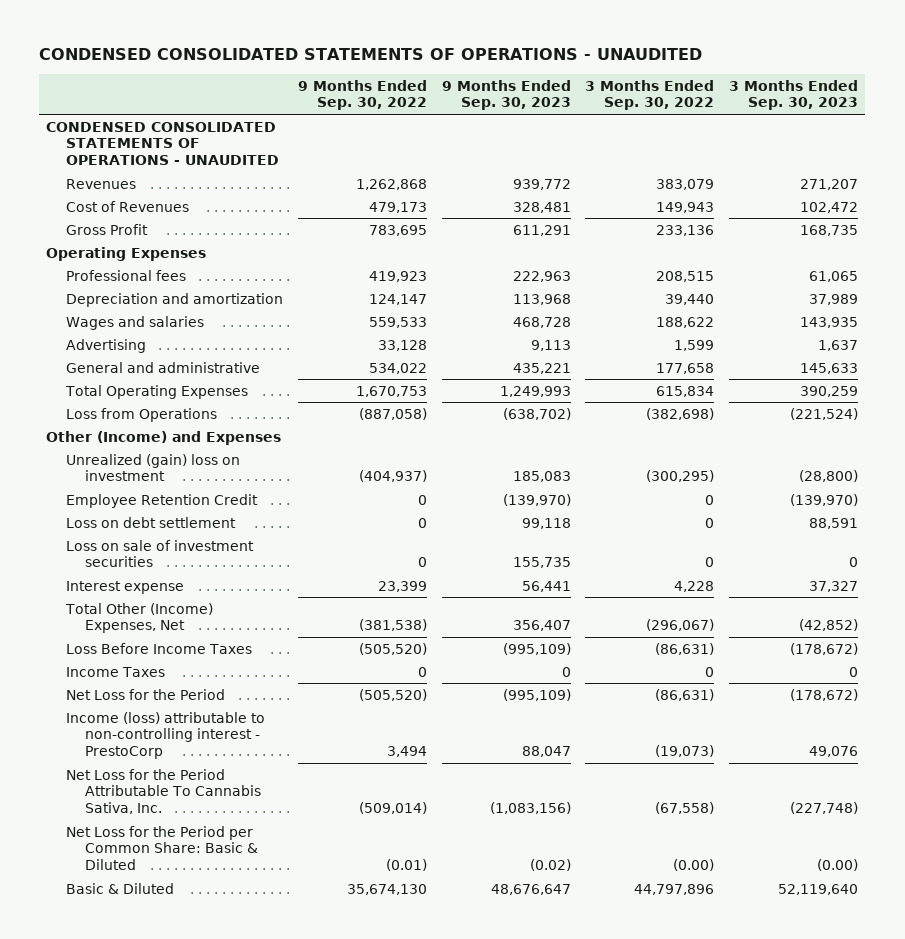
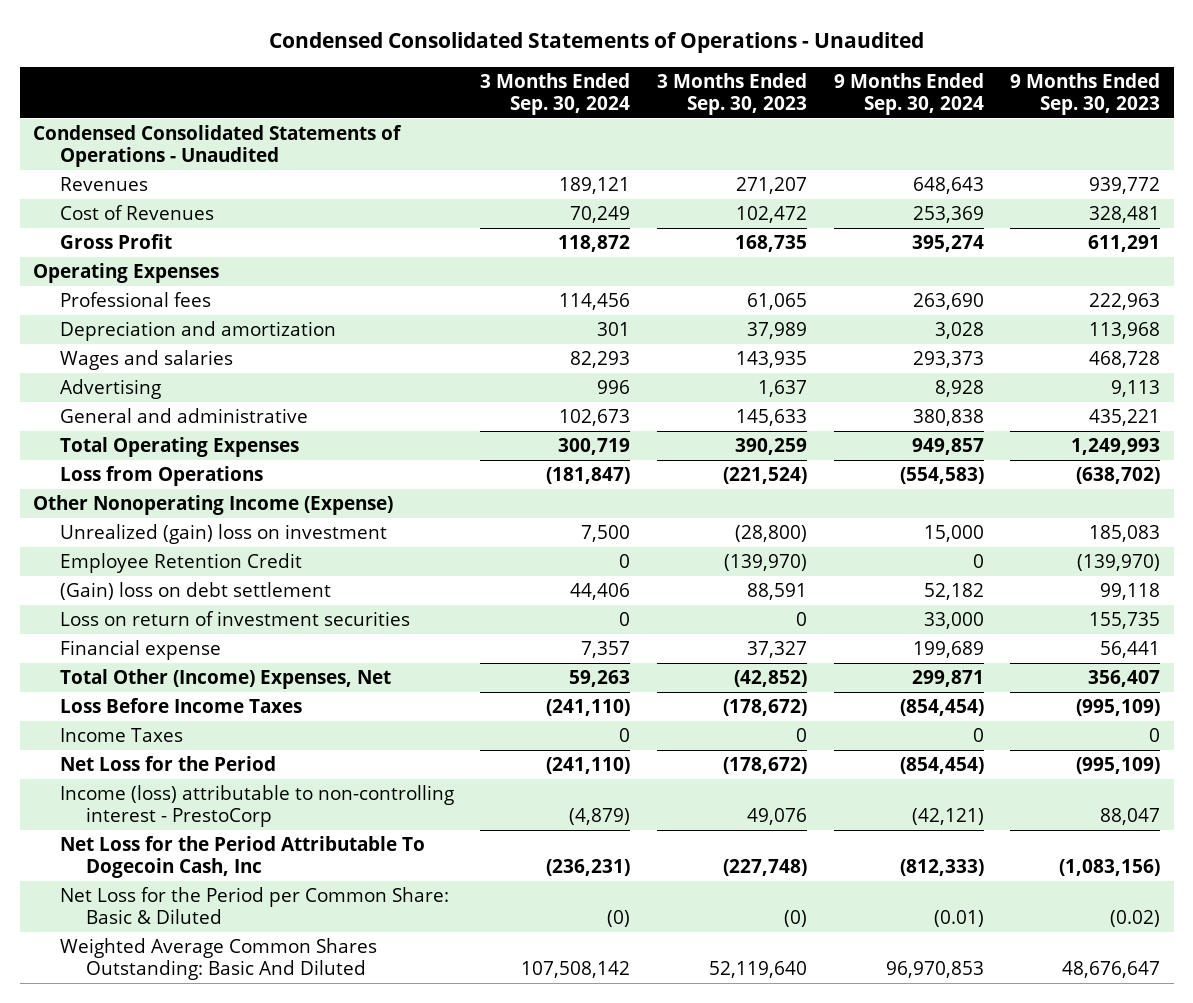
- CONDENSED CONSOLIDATED STATEMENTS OF OPERATIONS - UNAUDITED
+ Condensed Consolidated Statements of Operations - Unaudited
- | 9 Months Ended Sep. 30, 2022 | 9 Months Ended Sep. 30, 2023 | 3 Months Ended Sep. 30, 2022 | 3 Months Ended Sep. 30, 2023
+ | 3 Months Ended Sep. 30, 2024 | 3 Months Ended Sep. 30, 2023 | 9 Months Ended Sep. 30, 2024 | 9 Months Ended Sep. 30, 2023
- CONDENSED CONSOLIDATED STATEMENTS OF OPERATIONS - UNAUDITED
+ Condensed Consolidated Statements of Operations - Unaudited
- Other (Income) and Expenses
+ Other Nonoperating Income (Expense)
- Loss on debt settlement | 0 | 99,118 | 0 | 88,591
- Loss on sale of investment securities | 0 | 155,735 | 0 | 0
- Interest expense | 23,399 | 56,441 | 4,228 | 37,327
+ (Gain) loss on debt settlement | 44,406 | 88,591 | 52,182 | 99,118
+ Loss on return of investment securities | 0 | 0 | 33,000 | 155,735
+ Financial expense | 7,357 | 37,327 | 199,689 | 56,441
- Net Loss for the Period Attributable To Cannabis Sativa, Inc. | (509,014) | (1,083,156) | (67,558) | (227,748)
- Net Loss for the Period per Common Share: Basic & Diluted | (0.01) | (0.02) | (0.00) | (0.00)
- Basic & Diluted | 35,674,130 | 48,676,647 | 44,797,896 | 52,119,640
+ Net Loss for the Period Attributable To Dogecoin Cash, Inc | (236,231) | (227,748) | (812,333) | (1,083,156)
+ Net Loss for the Period per Common Share: Basic & Diluted | (0) | (0) | (0.01) | (0.02)
+ Weighted Average Common Shares Outstanding: Basic And Diluted | 107,508,142 | 52,119,640 | 96,970,853 | 48,676,647

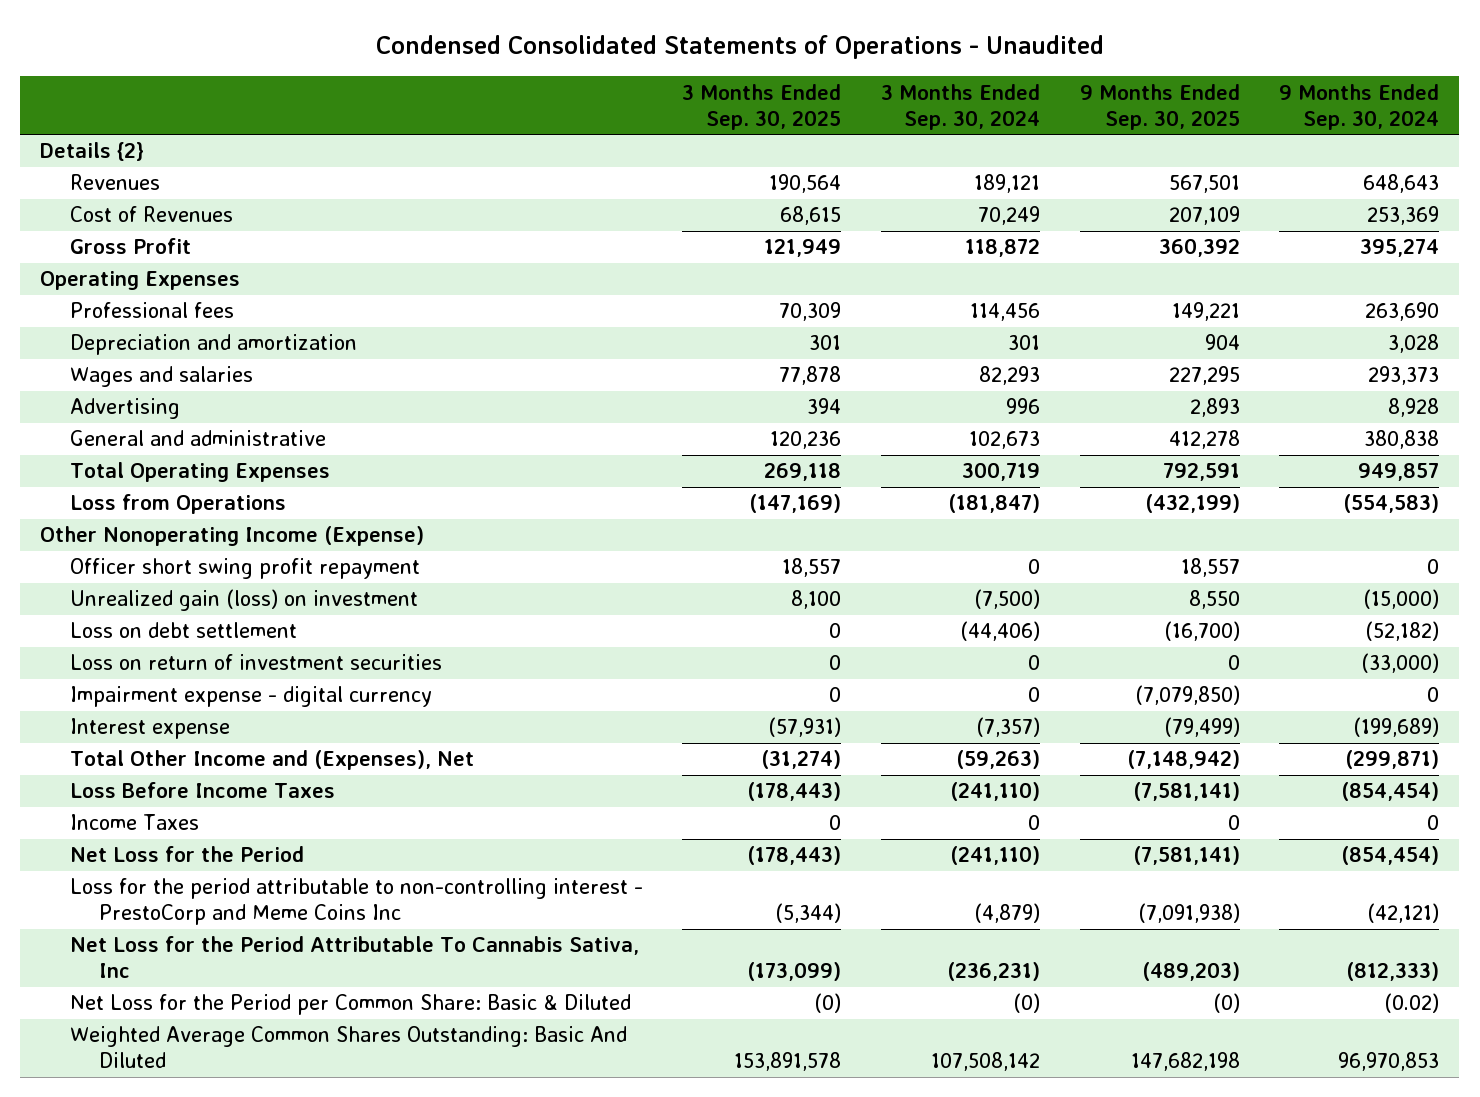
- | 3 Months Ended Sep. 30, 2024 | 3 Months Ended Sep. 30, 2023 | 9 Months Ended Sep. 30, 2024 | 9 Months Ended Sep. 30, 2023
+ | 3 Months Ended Sep. 30, 2025 | 3 Months Ended Sep. 30, 2024 | 9 Months Ended Sep. 30, 2025 | 9 Months Ended Sep. 30, 2024
- Condensed Consolidated Statements of Operations - Unaudited
+ Details {2}
- Unrealized (gain) loss on investment | 7,500 | (28,800) | 15,000 | 185,083
- Employee Retention Credit | 0 | (139,970) | 0 | (139,970)
- (Gain) loss on debt settlement | 44,406 | 88,591 | 52,182 | 99,118
- Loss on return of investment securities | 0 | 0 | 33,000 | 155,735
- Financial expense | 7,357 | 37,327 | 199,689 | 56,441
- Total Other (Income) Expenses, Net | 59,263 | (42,852) | 299,871 | 356,407
+ Officer short swing profit repayment | 18,557 | 0 | 18,557 | 0
+ Unrealized gain (loss) on investment | 8,100 | (7,500) | 8,550 | (15,000)
+ Loss on debt settlement | 0 | (44,406) | (16,700) | (52,182)
+ Loss on return of investment securities | 0 | 0 | 0 | (33,000)
+ Impairment expense - digital currency | 0 | 0 | (7,079,850) | 0
+ Interest expense | (57,931) | (7,357) | (79,499) | (199,689)
+ Total Other Income and (Expenses), Net | (31,274) | (59,263) | (7,148,942) | (299,871)
- Income (loss) attributable to non-controlling interest - PrestoCorp | (4,879) | 49,076 | (42,121) | 88,047
- Net Loss for the Period Attributable To Dogecoin Cash, Inc | (236,231) | (227,748) | (812,333) | (1,083,156)
- Net Loss for the Period per Common Share: Basic & Diluted | (0) | (0) | (0.01) | (0.02)
+ Loss for the period attributable to non-controlling interest - PrestoCorp and Meme Coins Inc | (5,344) | (4,879) | (7,091,938) | (42,121)
+ Net Loss for the Period Attributable To Cannabis Sativa, Inc | (173,099) | (236,231) | (489,203) | (812,333)
+ Net Loss for the Period per Common Share: Basic & Diluted | (0) | (0) | (0) | (0.02)

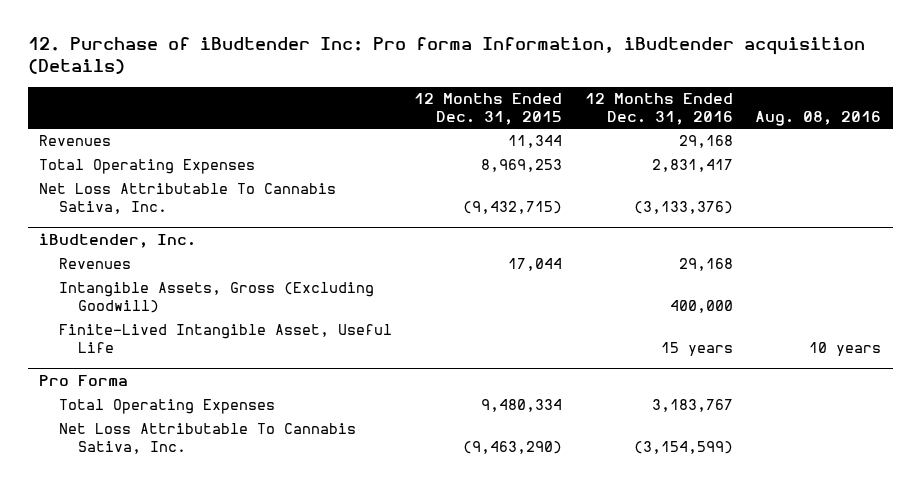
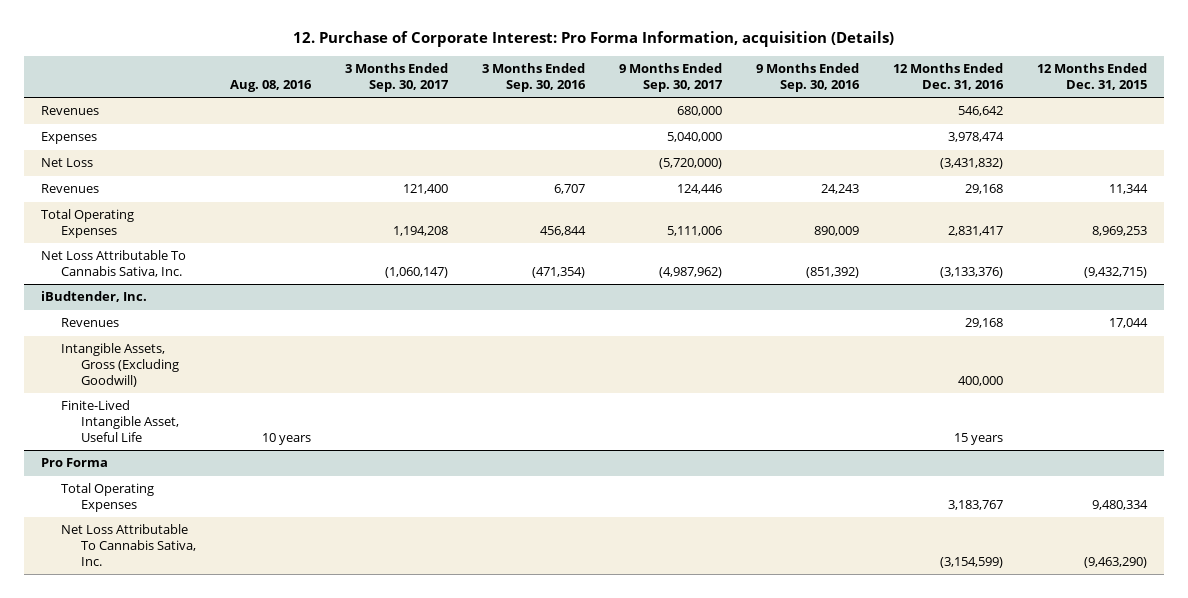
- 12. Purchase of iBudtender Inc: Pro forma Information, iBudtender acquisition (Details)
+ 12. Purchase of Corporate Interest: Pro Forma Information, acquisition (Details)
- | 12 Months Ended Dec. 31, 2015 | 12 Months Ended Dec. 31, 2016 | Aug. 08, 2016
+ | Aug. 08, 2016 | 3 Months Ended Sep. 30, 2017 | 3 Months Ended Sep. 30, 2016 | 9 Months Ended Sep. 30, 2017 | 9 Months Ended Sep. 30, 2016 | 12 Months Ended Dec. 31, 2016 | 12 Months Ended Dec. 31, 2015
+ Revenues | | | | 680,000 | | 546,642 |
+ Expenses | | | | 5,040,000 | | 3,978,474 |
+ Net Loss | | | | (5,720,000) | | (3,431,832) |

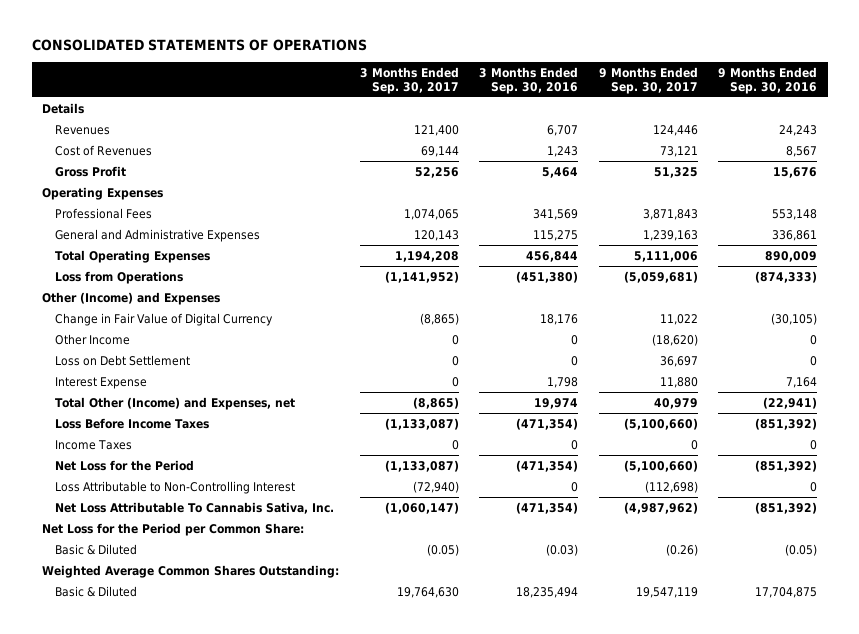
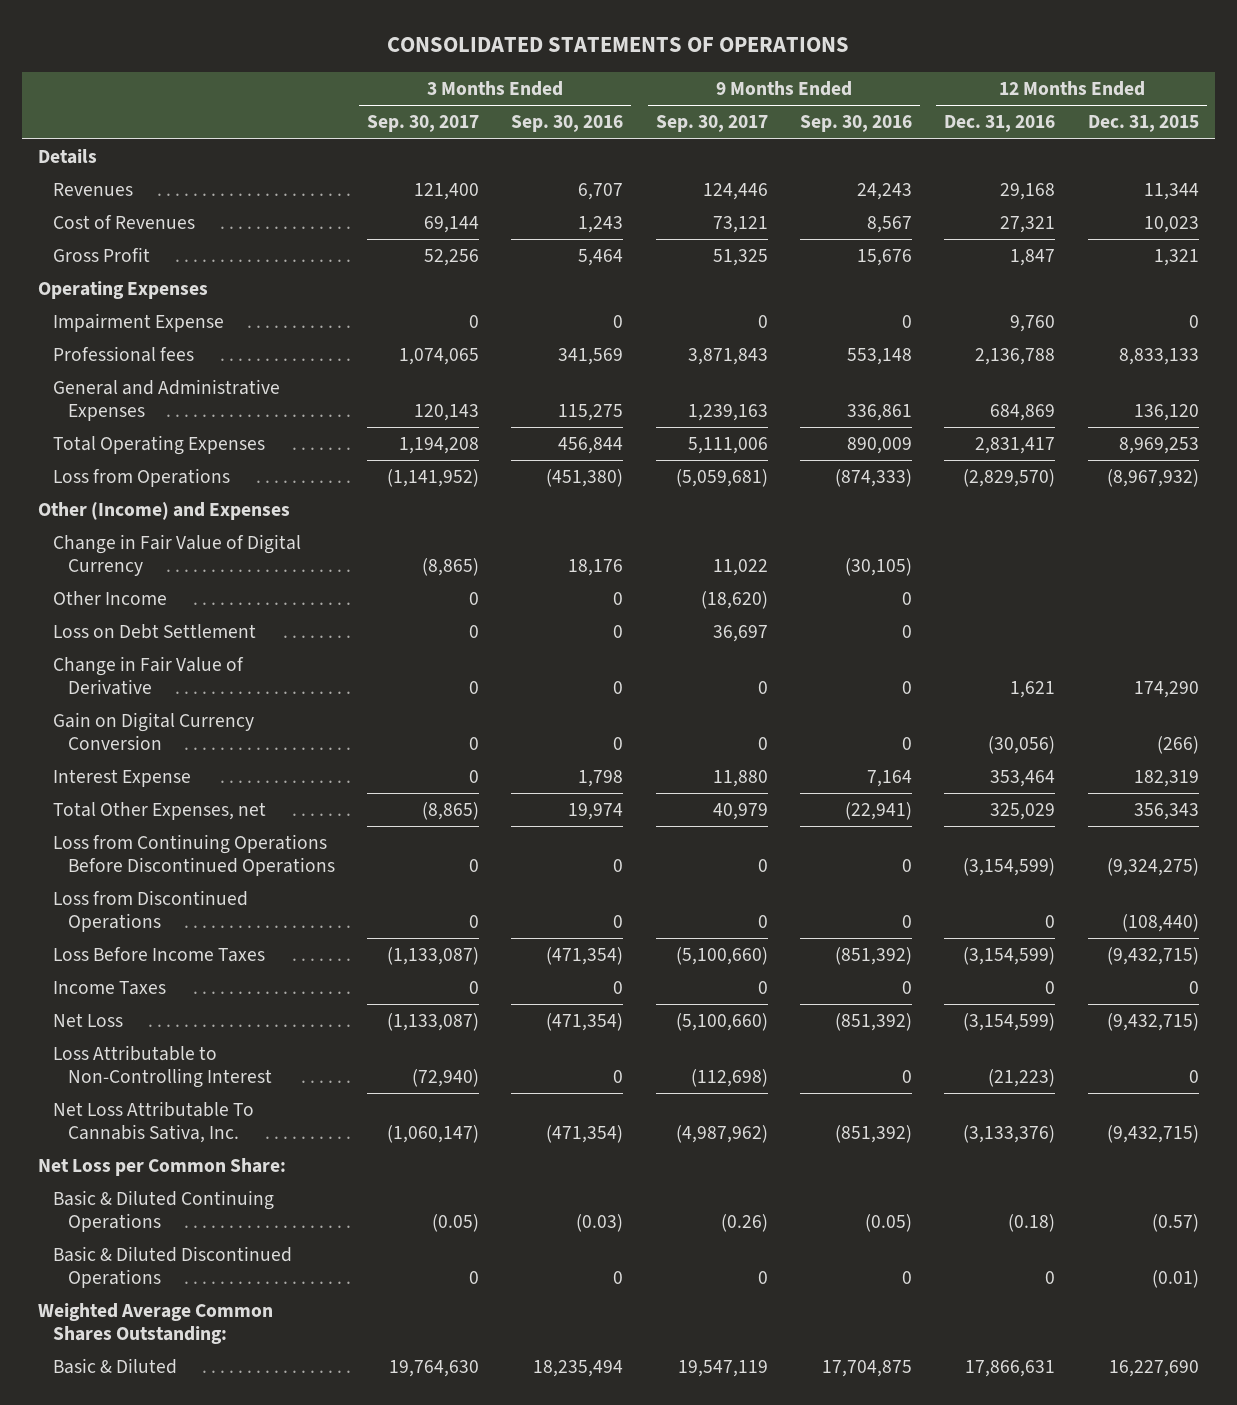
- | 3 Months Ended Sep. 30, 2017 | 3 Months Ended Sep. 30, 2016 | 9 Months Ended Sep. 30, 2017 | 9 Months Ended Sep. 30, 2016
+ | 3 Months Ended Sep. 30, 2017 | 3 Months Ended Sep. 30, 2016 | 9 Months Ended Sep. 30, 2017 | 9 Months Ended Sep. 30, 2016 | 12 Months Ended Dec. 31, 2016 | 12 Months Ended Dec. 31, 2015
- Professional Fees | 1,074,065 | 341,569 | 3,871,843 | 553,148
+ Impairment Expense | 0 | 0 | 0 | 0 | 9,760 | 0
+ Professional fees | 1,074,065 | 341,569 | 3,871,843 | 553,148 | 2,136,788 | 8,833,133
+ Change in Fair Value of Derivative | 0 | 0 | 0 | 0 | 1,621 | 174,290
+ Gain on Digital Currency Conversion | 0 | 0 | 0 | 0 | (30,056) | (266)
- Total Other (Income) and Expenses, net | (8,865) | 19,974 | 40,979 | (22,941)
+ Total Other Expenses, net | (8,865) | 19,974 | 40,979 | (22,941) | 325,029 | 356,343
+ Loss from Continuing Operations Before Discontinued Operations | 0 | 0 | 0 | 0 | (3,154,599) | (9,324,275)
+ Loss from Discontinued Operations | 0 | 0 | 0 | 0 | 0 | (108,440)
- Net Loss for the Period | (1,133,087) | (471,354) | (5,100,660) | (851,392)
+ Net Loss | (1,133,087) | (471,354) | (5,100,660) | (851,392) | (3,154,599) | (9,432,715)
- Net Loss for the Period per Common Share:
- Basic & Diluted | (0.05) | (0.03) | (0.26) | (0.05)
+ Net Loss per Common Share:
+ Basic & Diluted Continuing Operations | (0.05) | (0.03) | (0.26) | (0.05) | (0.18) | (0.57)
+ Basic & Diluted Discontinued Operations | 0 | 0 | 0 | 0 | 0 | (0.01)

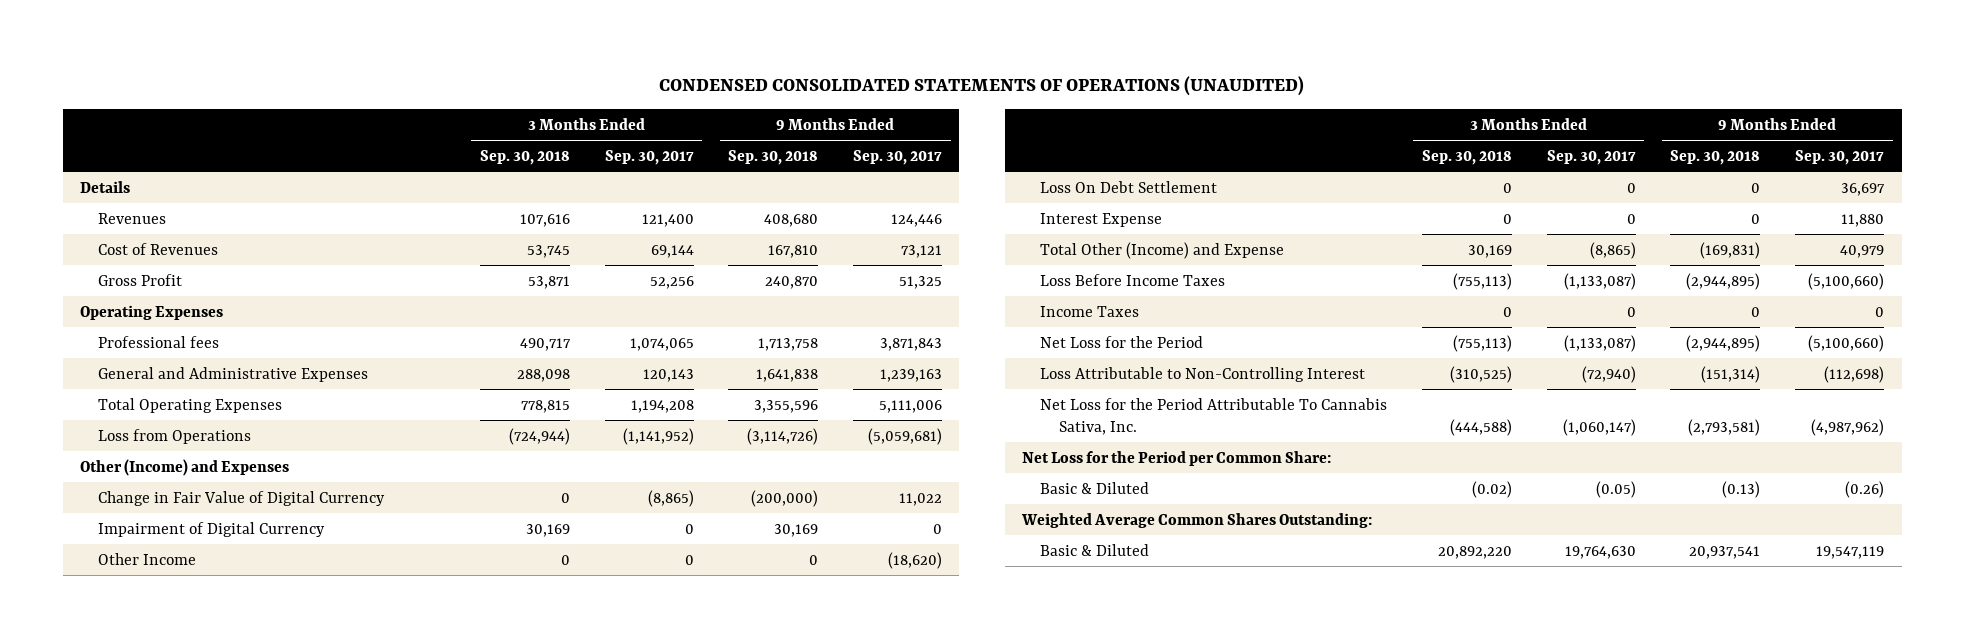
- CONSOLIDATED STATEMENTS OF OPERATIONS
+ CONDENSED CONSOLIDATED STATEMENTS OF OPERATIONS (UNAUDITED)
- | 3 Months Ended Sep. 30, 2017 | 3 Months Ended Sep. 30, 2016 | 9 Months Ended Sep. 30, 2017 | 9 Months Ended Sep. 30, 2016 | 12 Months Ended Dec. 31, 2016 | 12 Months Ended Dec. 31, 2015
+ | 3 Months Ended Sep. 30, 2018 | 3 Months Ended Sep. 30, 2017 | 9 Months Ended Sep. 30, 2018 | 9 Months Ended Sep. 30, 2017
- Impairment Expense | 0 | 0 | 0 | 0 | 9,760 | 0
+ Impairment of Digital Currency | 30,169 | 0 | 30,169 | 0
- Loss on Debt Settlement | 0 | 0 | 36,697 | 0 | |
- Change in Fair Value of Derivative | 0 | 0 | 0 | 0 | 1,621 | 174,290
- Gain on Digital Currency Conversion | 0 | 0 | 0 | 0 | (30,056) | (266)
+ Loss On Debt Settlement | 0 | 0 | 0 | 36,697
- Total Other Expenses, net | (8,865) | 19,974 | 40,979 | (22,941) | 325,029 | 356,343
- Loss from Continuing Operations Before Discontinued Operations | 0 | 0 | 0 | 0 | (3,154,599) | (9,324,275)
- Loss from Discontinued Operations | 0 | 0 | 0 | 0 | 0 | (108,440)
+ Total Other (Income) and Expense | 30,169 | (8,865) | (169,831) | 40,979
- Net Loss | (1,133,087) | (471,354) | (5,100,660) | (851,392) | (3,154,599) | (9,432,715)
+ Net Loss for the Period | (755,113) | (1,133,087) | (2,944,895) | (5,100,660)
- Net Loss Attributable To Cannabis Sativa, Inc. | (1,060,147) | (471,354) | (4,987,962) | (851,392) | (3,133,376) | (9,432,715)
- Net Loss per Common Share:
- Basic & Diluted Continuing Operations | (0.05) | (0.03) | (0.26) | (0.05) | (0.18) | (0.57)
- Basic & Diluted Discontinued Operations | 0 | 0 | 0 | 0 | 0 | (0.01)
+ Net Loss for the Period Attributable To Cannabis Sativa, Inc. | (444,588) | (1,060,147) | (2,793,581) | (4,987,962)
+ Net Loss for the Period per Common Share:
+ Basic & Diluted | (0.02) | (0.05) | (0.13) | (0.26)

